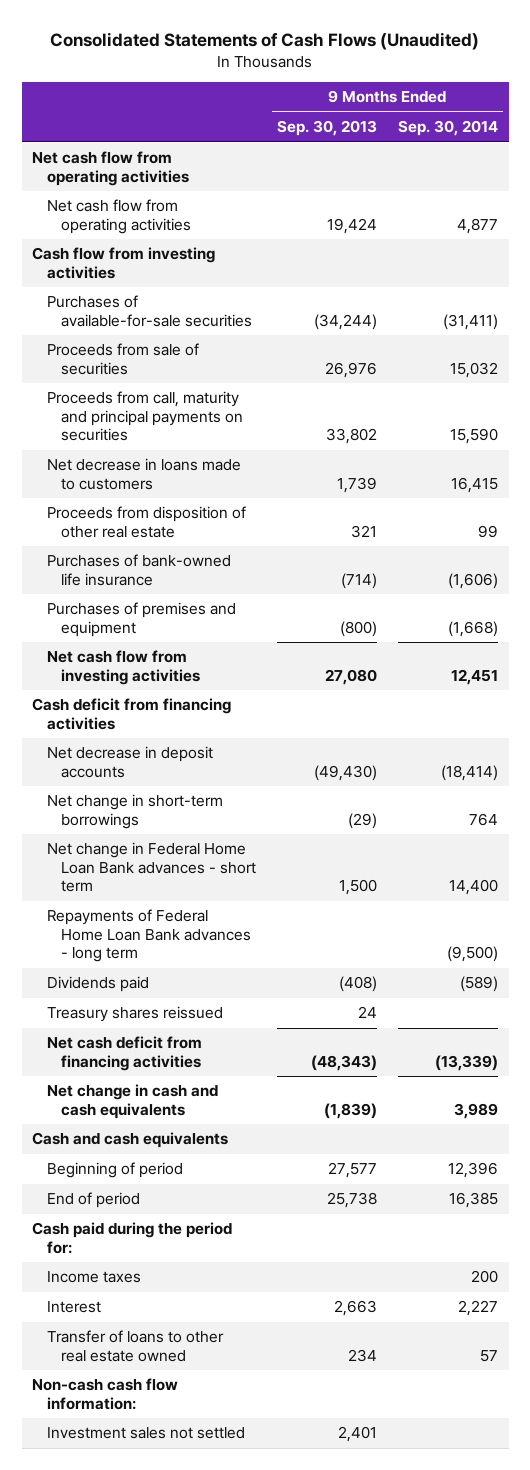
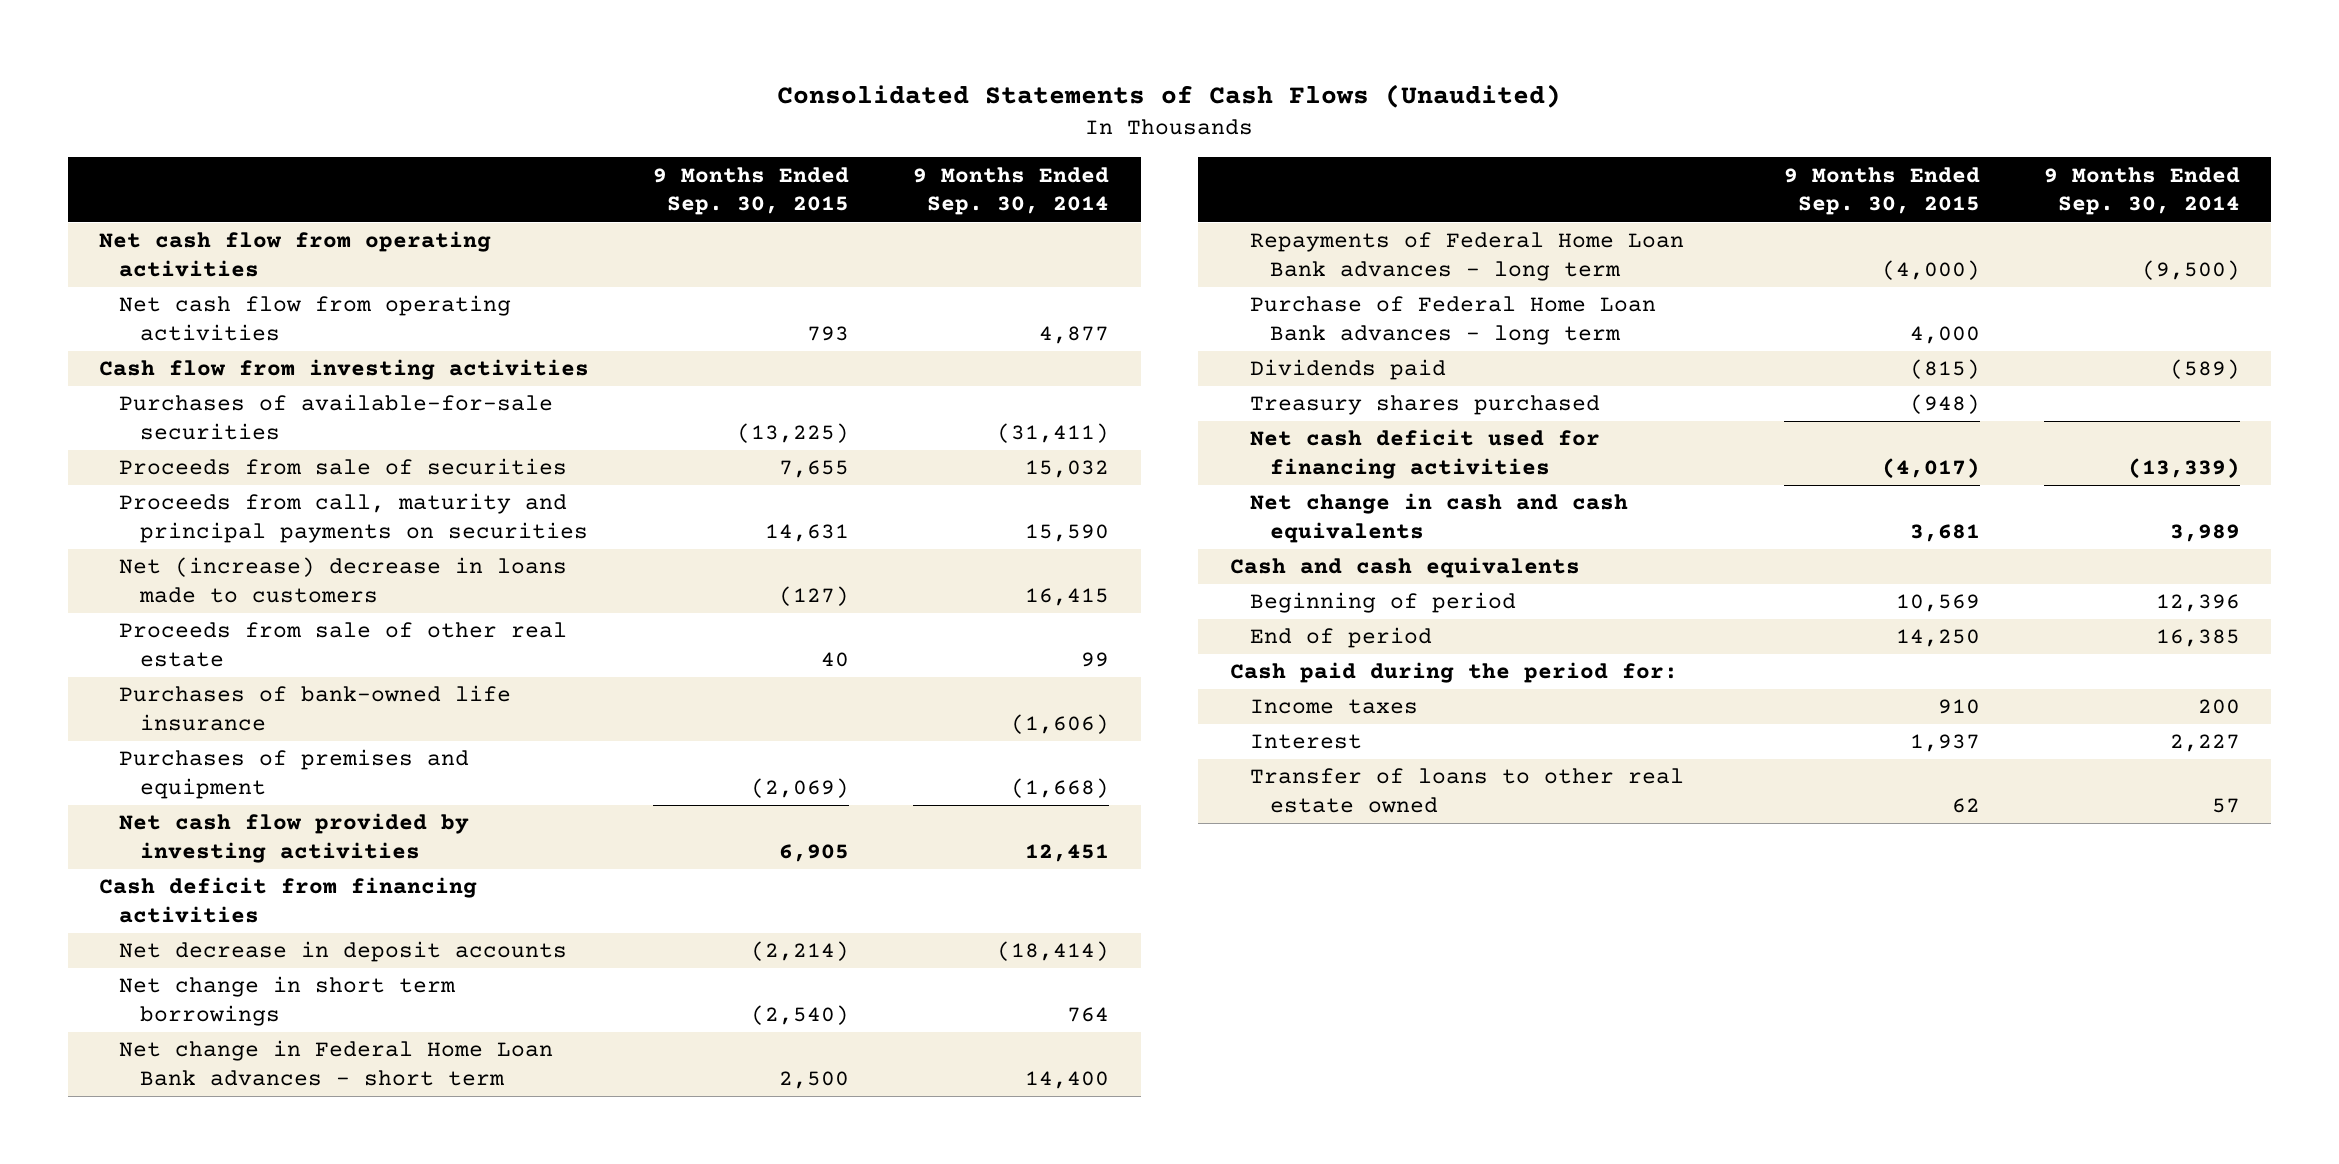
- | 9 Months Ended Sep. 30, 2013 | 9 Months Ended Sep. 30, 2014
+ | 9 Months Ended Sep. 30, 2015 | 9 Months Ended Sep. 30, 2014
- Net decrease in loans made to customers | 1,739 | 16,415
- Proceeds from disposition of other real estate | 321 | 99
+ Net (increase) decrease in loans made to customers | (127) | 16,415
+ Proceeds from sale of other real estate | 40 | 99
- Net cash flow from investing activities | 27,080 | 12,451
+ Net cash flow provided by investing activities | 6,905 | 12,451
- Net change in short-term borrowings | (29) | 764
+ Net change in short term borrowings | (2,540) | 764
+ Purchase of Federal Home Loan Bank advances - long term | 4,000 |
- Treasury shares reissued | 24 |
- Net cash deficit from financing activities | (48,343) | (13,339)
+ Treasury shares purchased | (948) |
+ Net cash deficit used for financing activities | (4,017) | (13,339)
- Non-cash cash flow information:
- Investment sales not settled | 2,401 |

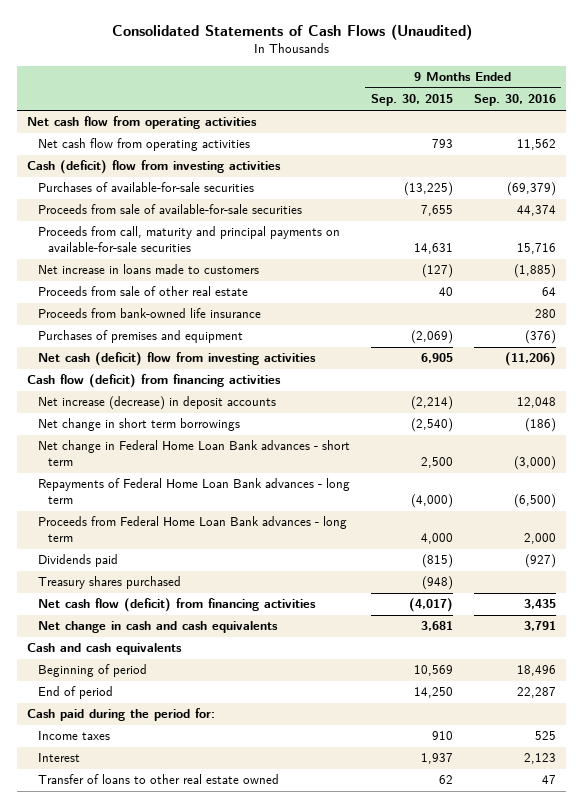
- | 9 Months Ended Sep. 30, 2015 | 9 Months Ended Sep. 30, 2014
+ | 9 Months Ended Sep. 30, 2015 | 9 Months Ended Sep. 30, 2016
- Cash flow from investing activities
+ Cash (deficit) flow from investing activities
- Proceeds from sale of securities | 7,655 | 15,032
- Proceeds from call, maturity and principal payments on securities | 14,631 | 15,590
- Net (increase) decrease in loans made to customers | (127) | 16,415
+ Proceeds from sale of available-for-sale securities | 7,655 | 44,374
+ Proceeds from call, maturity and principal payments on available-for-sale securities | 14,631 | 15,716
+ Net increase in loans made to customers | (127) | (1,885)
- Purchases of bank-owned life insurance | | (1,606)
+ Proceeds from bank-owned life insurance | | 280
- Net cash flow provided by investing activities | 6,905 | 12,451
- Cash deficit from financing activities
- Net decrease in deposit accounts | (2,214) | (18,414)
+ Net cash (deficit) flow from investing activities | 6,905 | (11,206)
+ Cash flow (deficit) from financing activities
+ Net increase (decrease) in deposit accounts | (2,214) | 12,048
- Purchase of Federal Home Loan Bank advances - long term | 4,000 |
+ Proceeds from Federal Home Loan Bank advances - long term | 4,000 | 2,000
- Net cash deficit used for financing activities | (4,017) | (13,339)
+ Net cash flow (deficit) from financing activities | (4,017) | 3,435

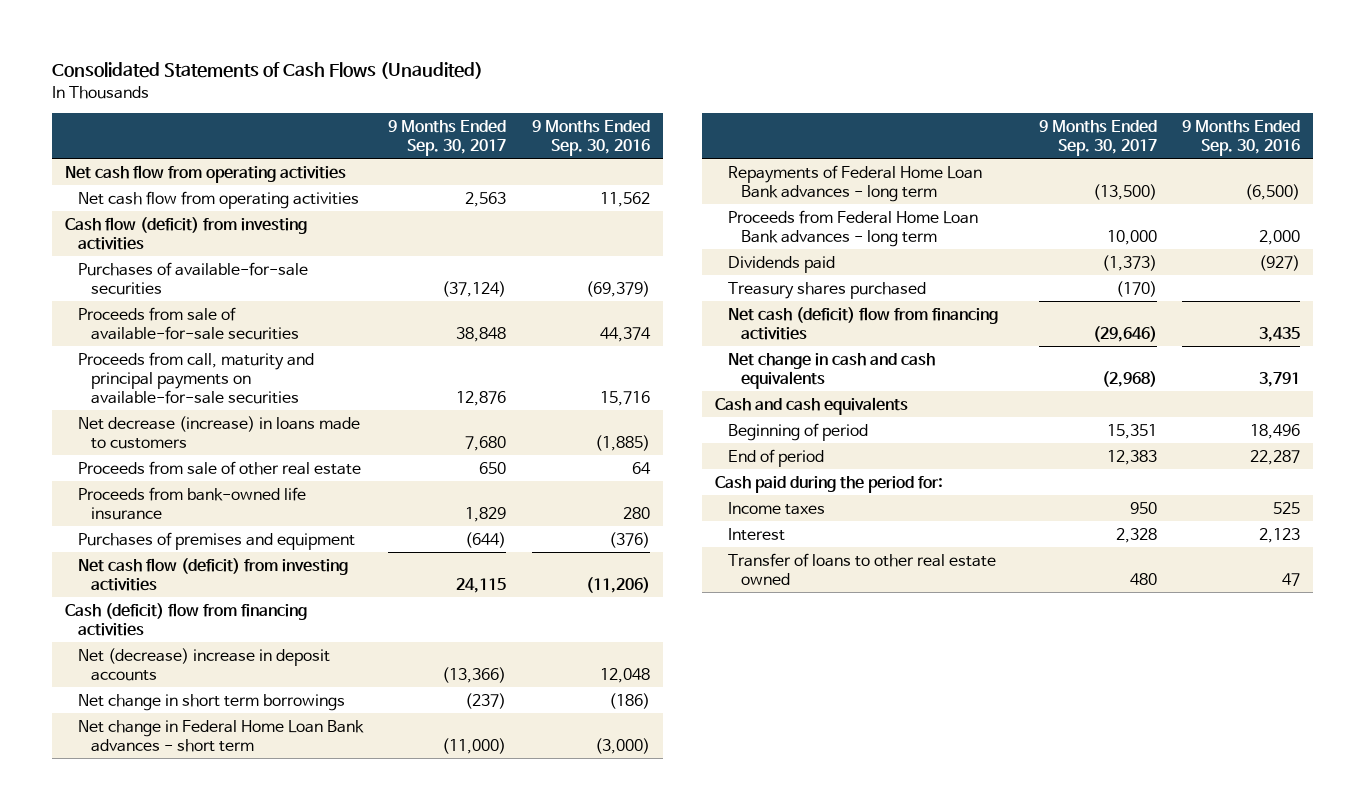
- | 9 Months Ended Sep. 30, 2015 | 9 Months Ended Sep. 30, 2016
+ | 9 Months Ended Sep. 30, 2017 | 9 Months Ended Sep. 30, 2016
- Cash (deficit) flow from investing activities
+ Cash flow (deficit) from investing activities
- Net increase in loans made to customers | (127) | (1,885)
+ Net decrease (increase) in loans made to customers | 7,680 | (1,885)
- Net cash (deficit) flow from investing activities | 6,905 | (11,206)
- Cash flow (deficit) from financing activities
- Net increase (decrease) in deposit accounts | (2,214) | 12,048
+ Net cash flow (deficit) from investing activities | 24,115 | (11,206)
+ Cash (deficit) flow from financing activities
+ Net (decrease) increase in deposit accounts | (13,366) | 12,048
- Net cash flow (deficit) from financing activities | (4,017) | 3,435
+ Net cash (deficit) flow from financing activities | (29,646) | 3,435

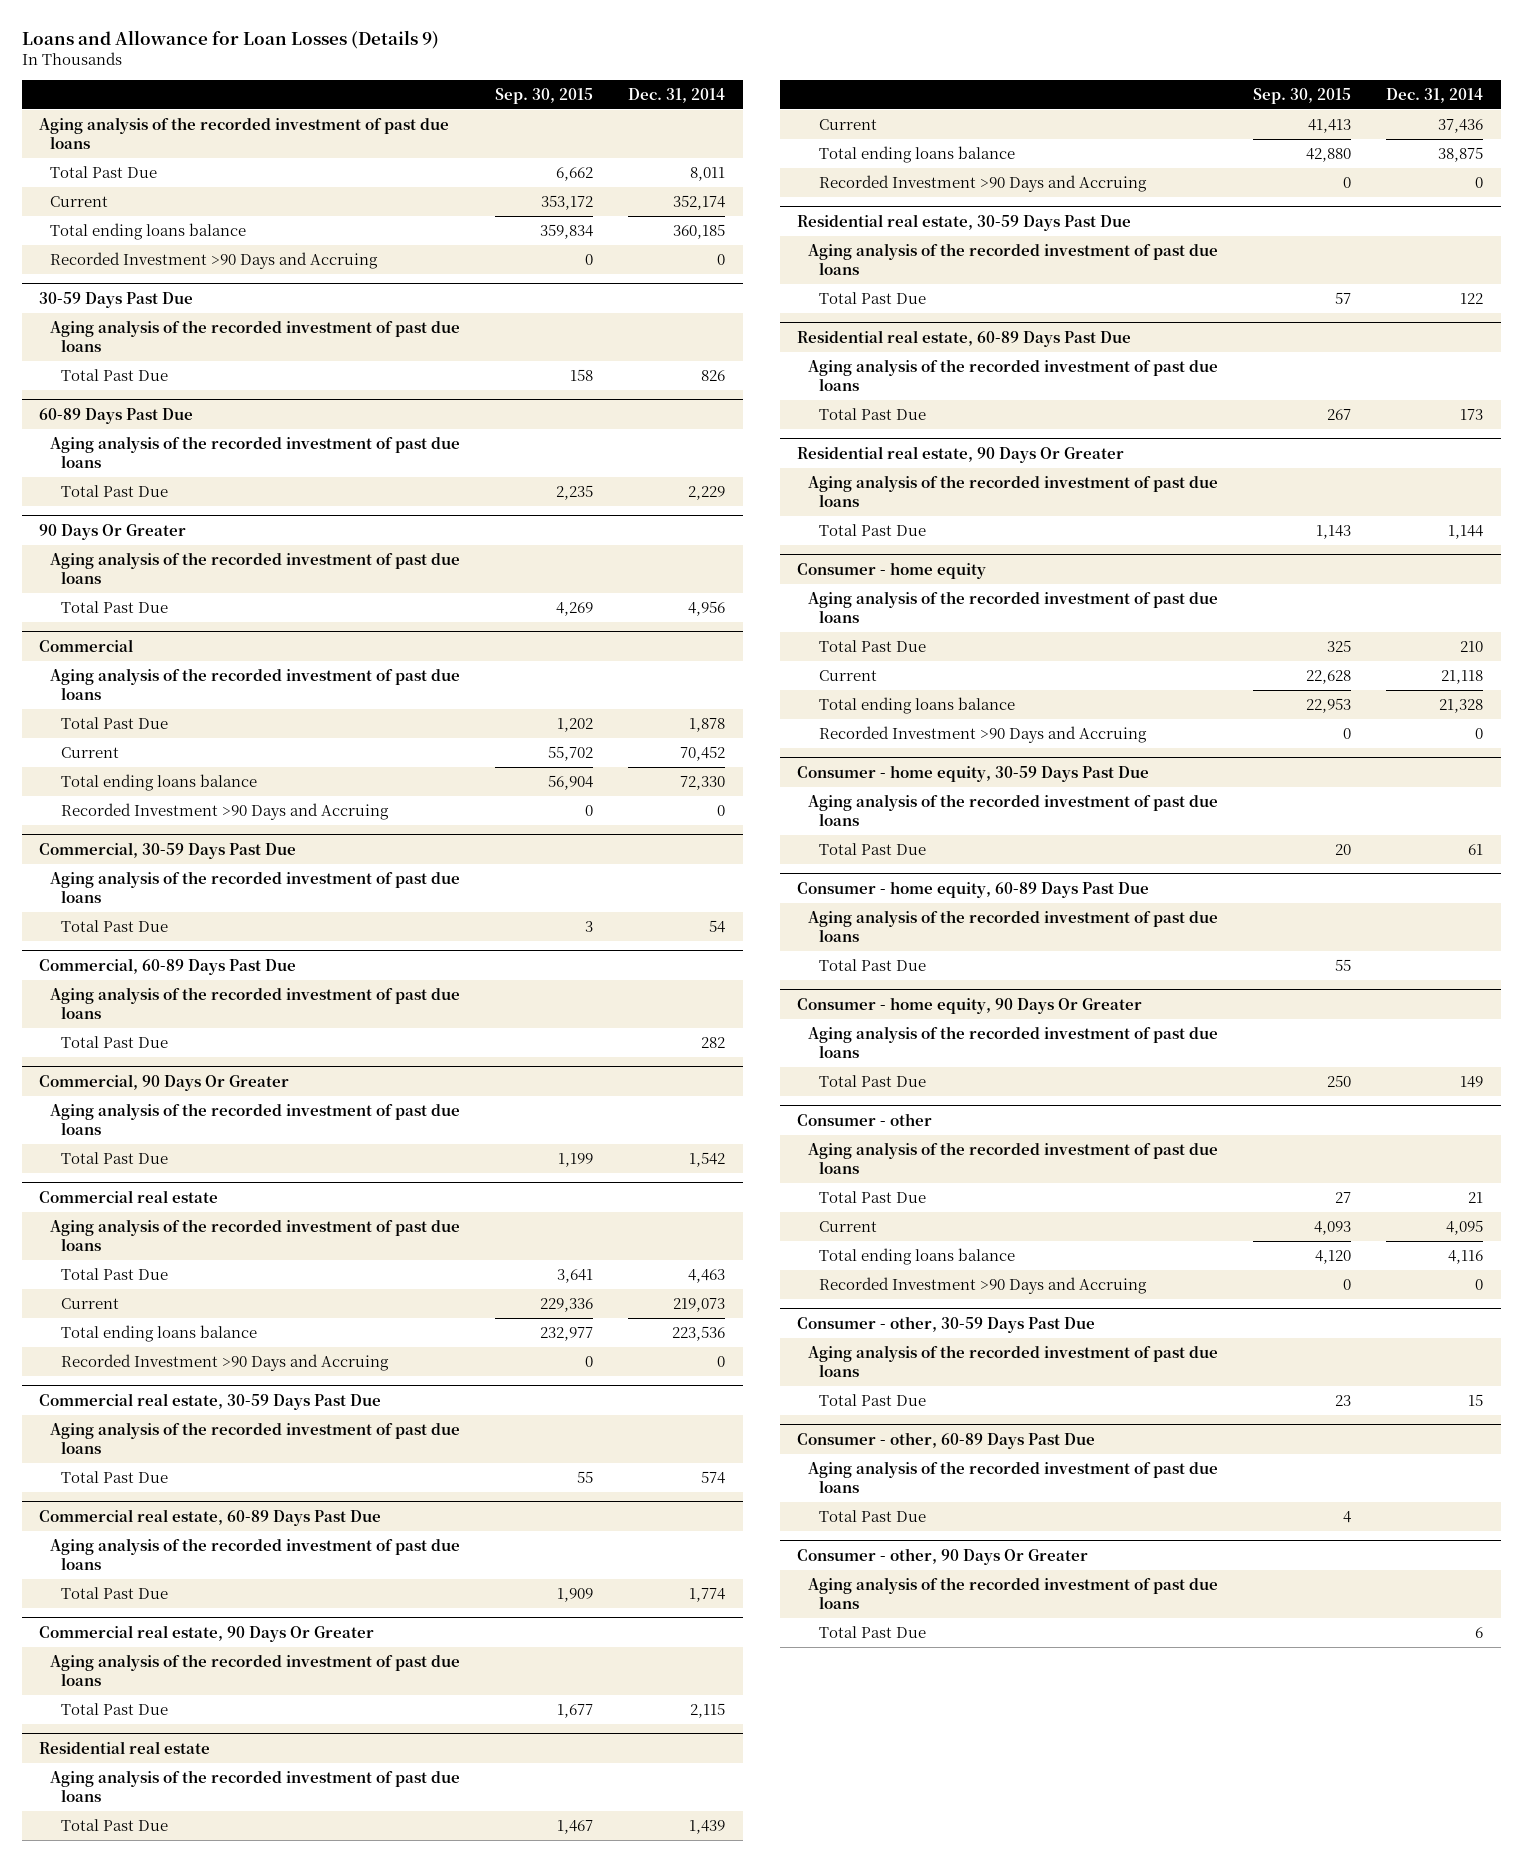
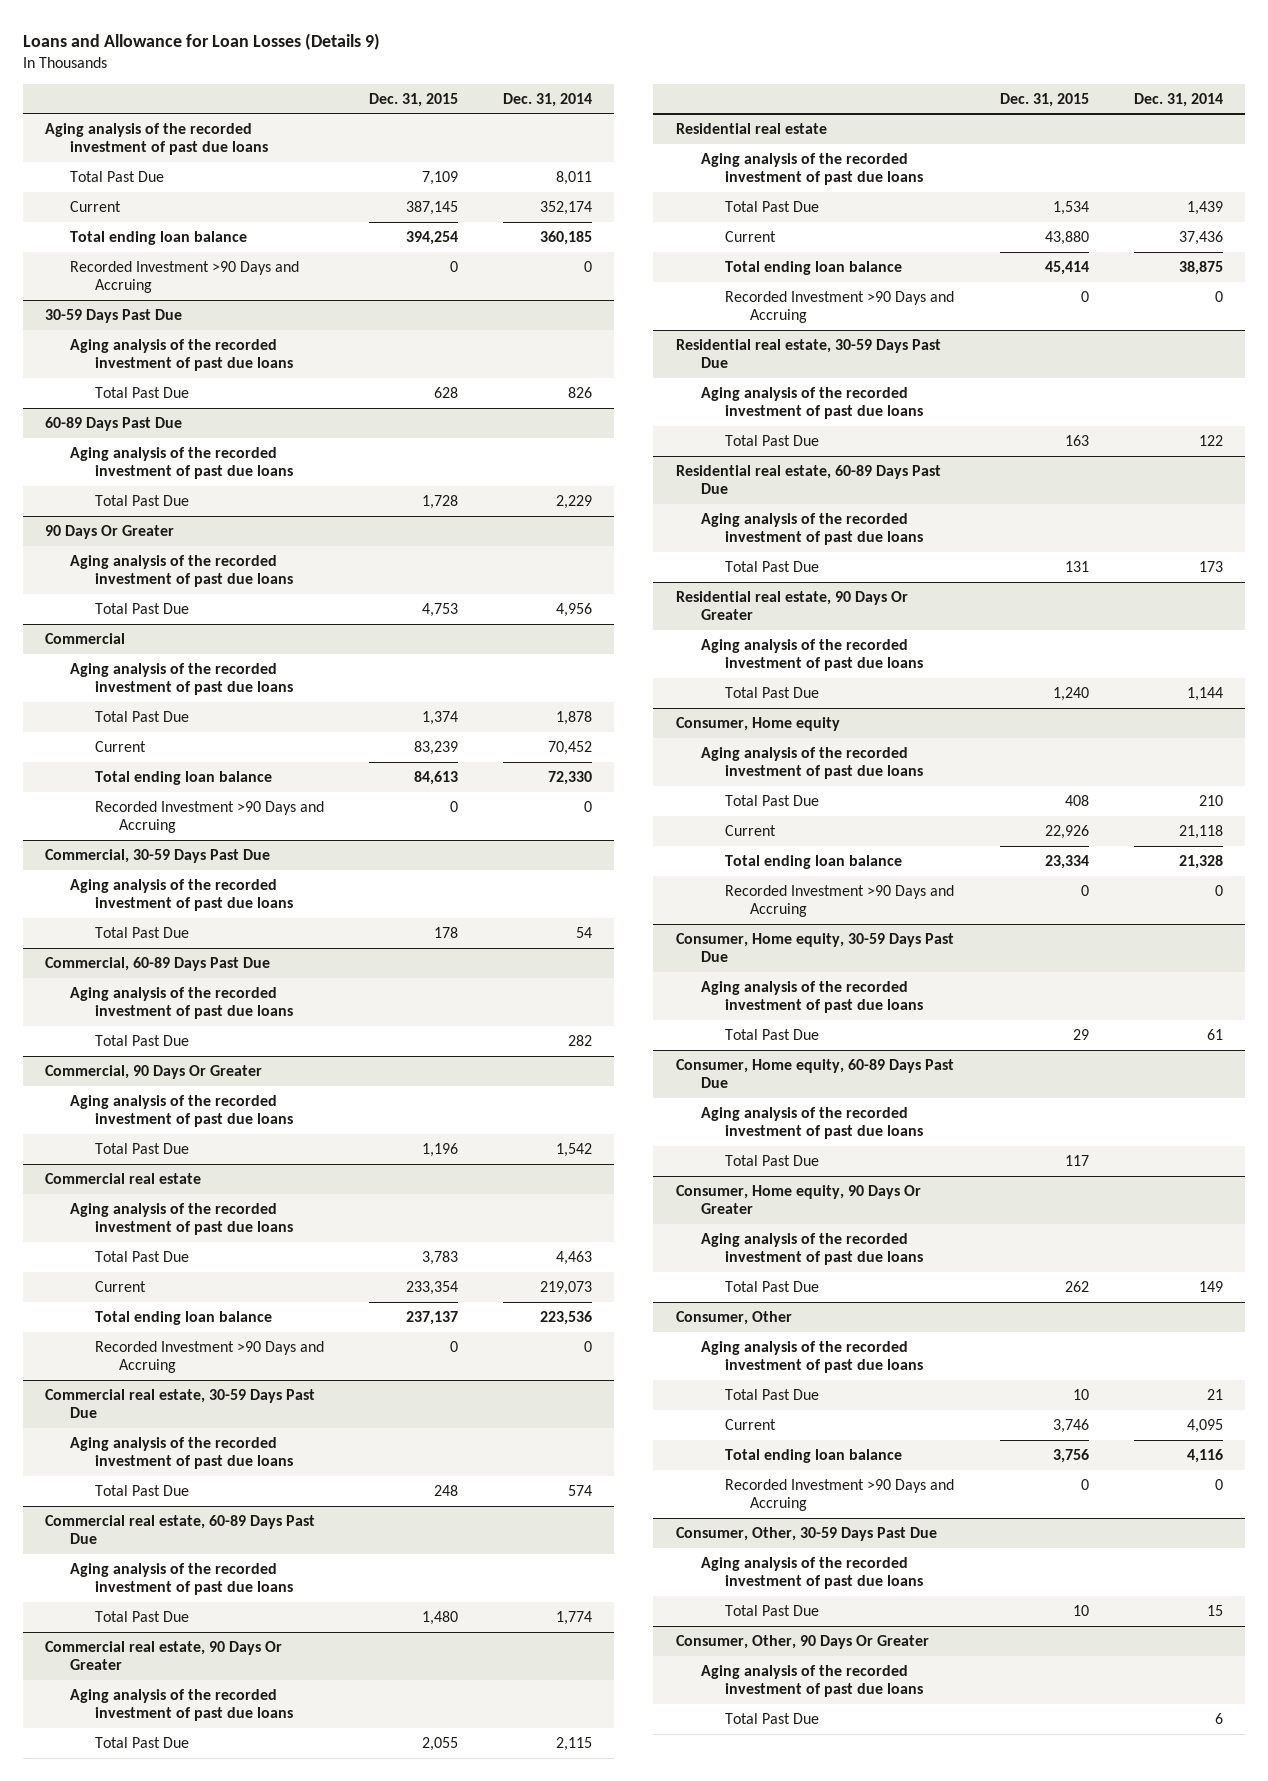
- | Sep. 30, 2015 | Dec. 31, 2014
+ | Dec. 31, 2015 | Dec. 31, 2014
- Total ending loans balance | 359,834 | 360,185
+ Total ending loan balance | 394,254 | 360,185
@ Commercial
- Total ending loans balance | 56,904 | 72,330
+ Total ending loan balance | 84,613 | 72,330
@ Commercial real estate
- Total ending loans balance | 232,977 | 223,536
+ Total ending loan balance | 237,137 | 223,536
@ Residential real estate
- Total ending loans balance | 42,880 | 38,875
+ Total ending loan balance | 45,414 | 38,875
- Consumer - home equity
+ Consumer, Home equity
- Total ending loans balance | 22,953 | 21,328
+ Total ending loan balance | 23,334 | 21,328
- Consumer - home equity, 30-59 Days Past Due
+ Consumer, Home equity, 30-59 Days Past Due
- Consumer - home equity, 60-89 Days Past Due
+ Consumer, Home equity, 60-89 Days Past Due
- Consumer - home equity, 90 Days Or Greater
+ Consumer, Home equity, 90 Days Or Greater
- Consumer - other
+ Consumer, Other
- Total ending loans balance | 4,120 | 4,116
+ Total ending loan balance | 3,756 | 4,116
- Consumer - other, 30-59 Days Past Due
+ Consumer, Other, 30-59 Days Past Due
- Consumer - other, 60-89 Days Past Due
- Aging analysis of the recorded investment of past due loans
- Total Past Due | 4 |
- Consumer - other, 90 Days Or Greater
+ Consumer, Other, 90 Days Or Greater

